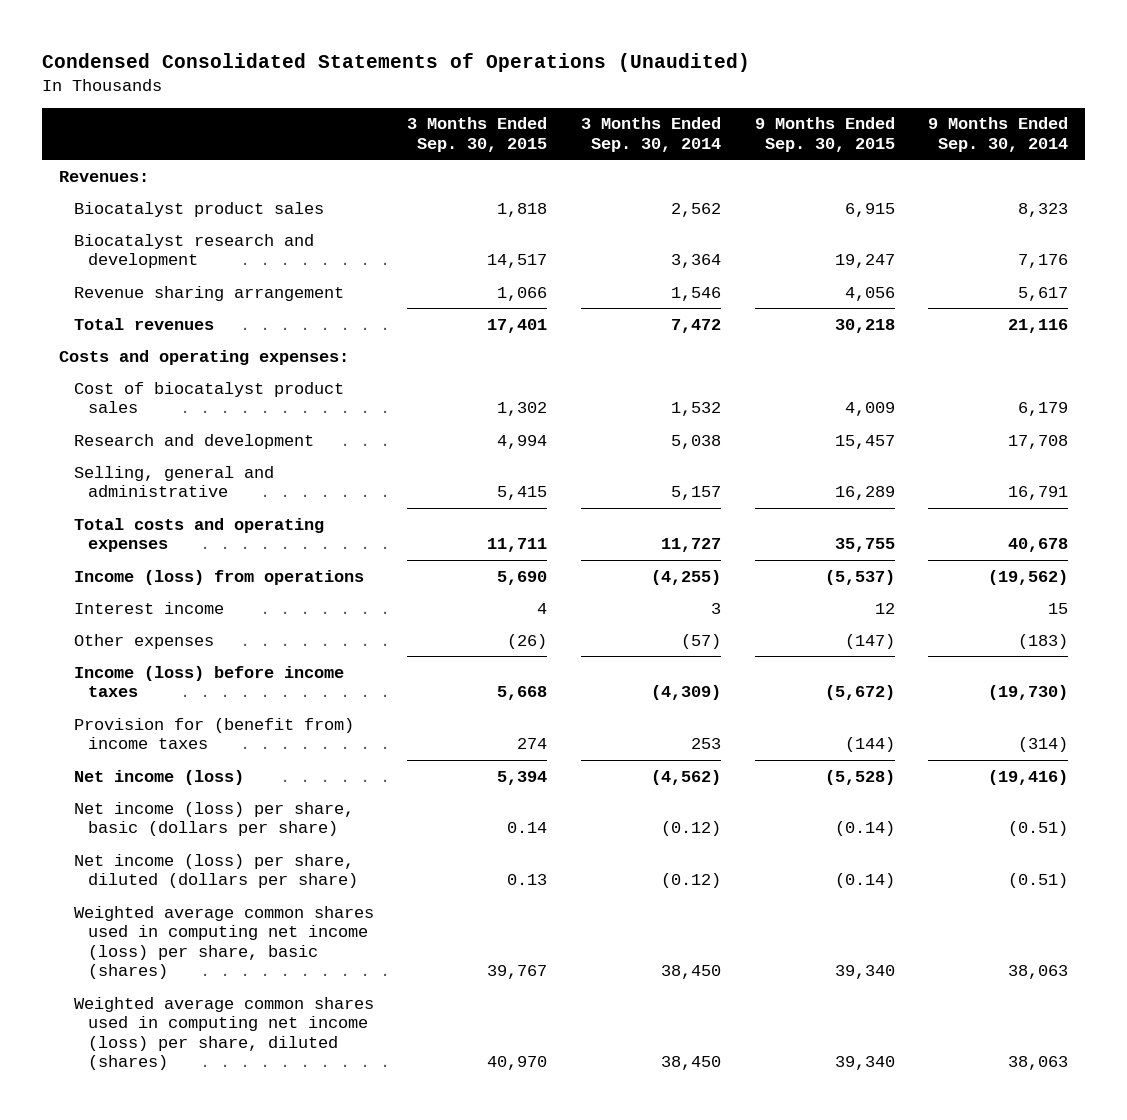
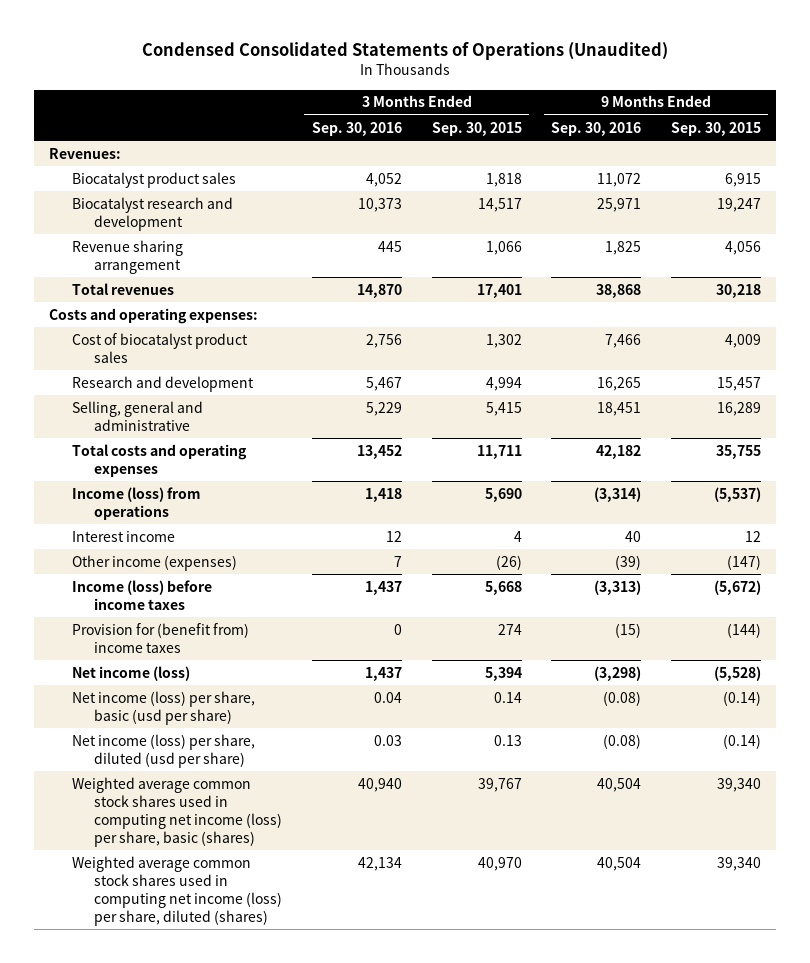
- | 3 Months Ended Sep. 30, 2015 | 3 Months Ended Sep. 30, 2014 | 9 Months Ended Sep. 30, 2015 | 9 Months Ended Sep. 30, 2014
+ | 3 Months Ended Sep. 30, 2016 | 3 Months Ended Sep. 30, 2015 | 9 Months Ended Sep. 30, 2016 | 9 Months Ended Sep. 30, 2015
- Other expenses | (26) | (57) | (147) | (183)
+ Other income (expenses) | 7 | (26) | (39) | (147)
- Net income (loss) per share, basic (dollars per share) | 0.14 | (0.12) | (0.14) | (0.51)
- Net income (loss) per share, diluted (dollars per share) | 0.13 | (0.12) | (0.14) | (0.51)
- Weighted average common shares used in computing net income (loss) per share, basic (shares) | 39,767 | 38,450 | 39,340 | 38,063
- Weighted average common shares used in computing net income (loss) per share, diluted (shares) | 40,970 | 38,450 | 39,340 | 38,063
+ Net income (loss) per share, basic (usd per share) | 0.04 | 0.14 | (0.08) | (0.14)
+ Net income (loss) per share, diluted (usd per share) | 0.03 | 0.13 | (0.08) | (0.14)
+ Weighted average common stock shares used in computing net income (loss) per share, basic (shares) | 40,940 | 39,767 | 40,504 | 39,340
+ Weighted average common stock shares used in computing net income (loss) per share, diluted (shares) | 42,134 | 40,970 | 40,504 | 39,340

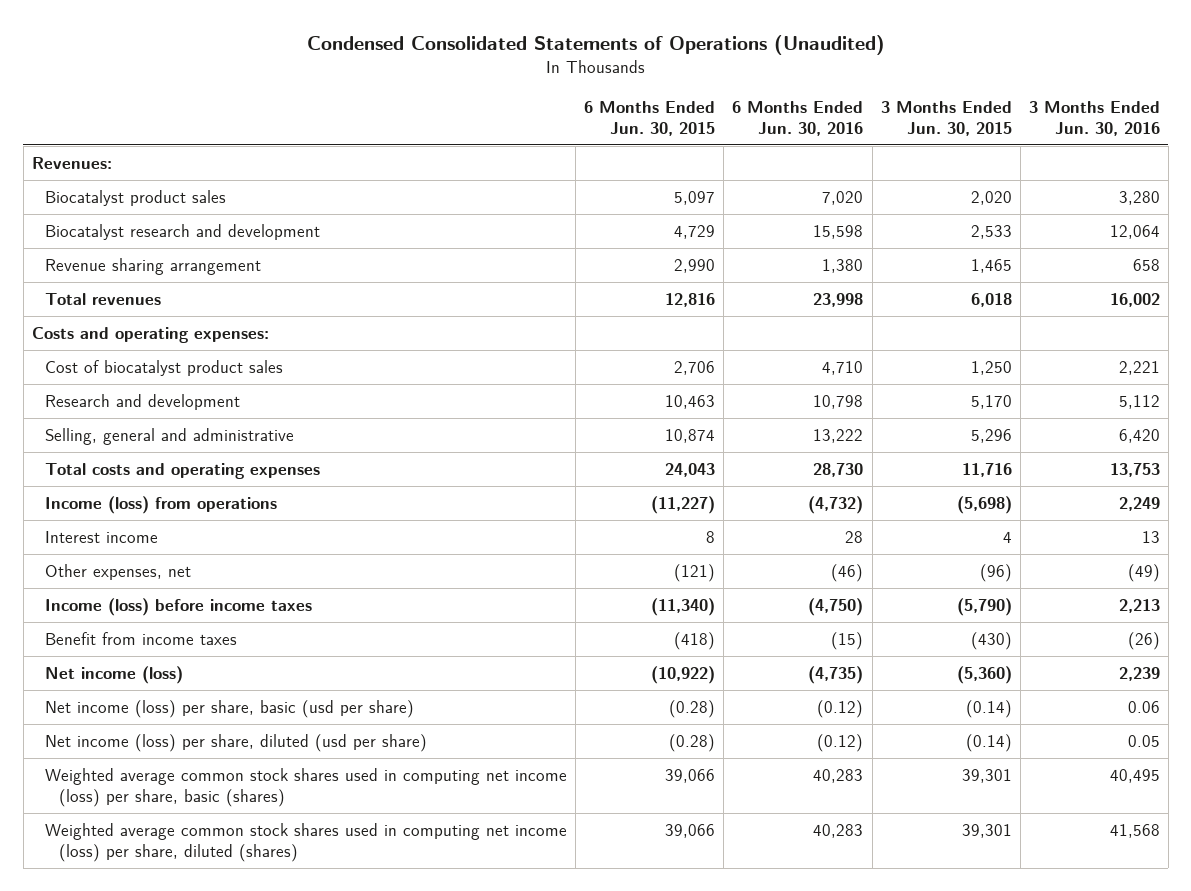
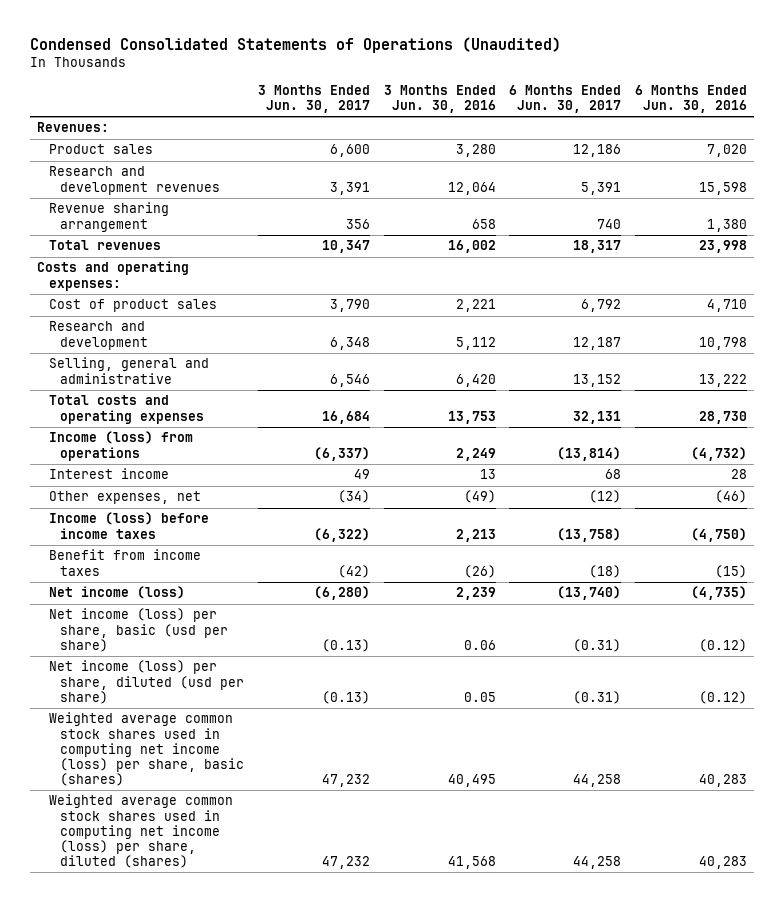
- | 6 Months Ended Jun. 30, 2015 | 6 Months Ended Jun. 30, 2016 | 3 Months Ended Jun. 30, 2015 | 3 Months Ended Jun. 30, 2016
+ | 3 Months Ended Jun. 30, 2017 | 3 Months Ended Jun. 30, 2016 | 6 Months Ended Jun. 30, 2017 | 6 Months Ended Jun. 30, 2016
- Biocatalyst product sales | 5,097 | 7,020 | 2,020 | 3,280
- Biocatalyst research and development | 4,729 | 15,598 | 2,533 | 12,064
+ Product sales | 6,600 | 3,280 | 12,186 | 7,020
+ Research and development revenues | 3,391 | 12,064 | 5,391 | 15,598
- Cost of biocatalyst product sales | 2,706 | 4,710 | 1,250 | 2,221
+ Cost of product sales | 3,790 | 2,221 | 6,792 | 4,710

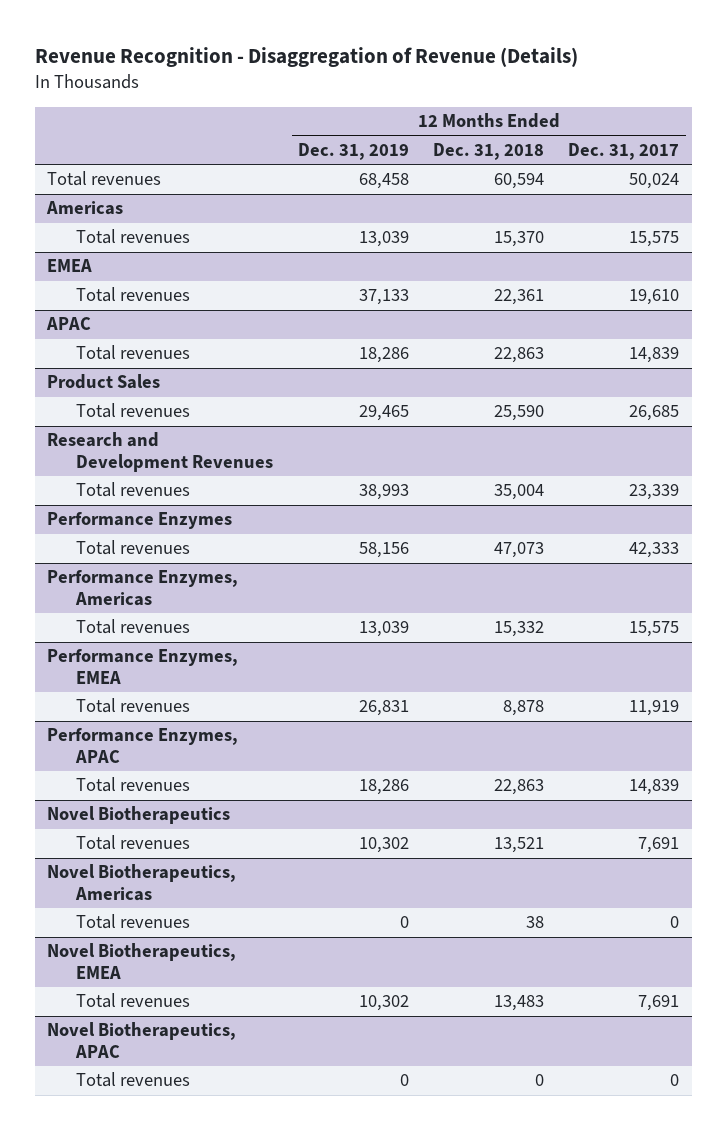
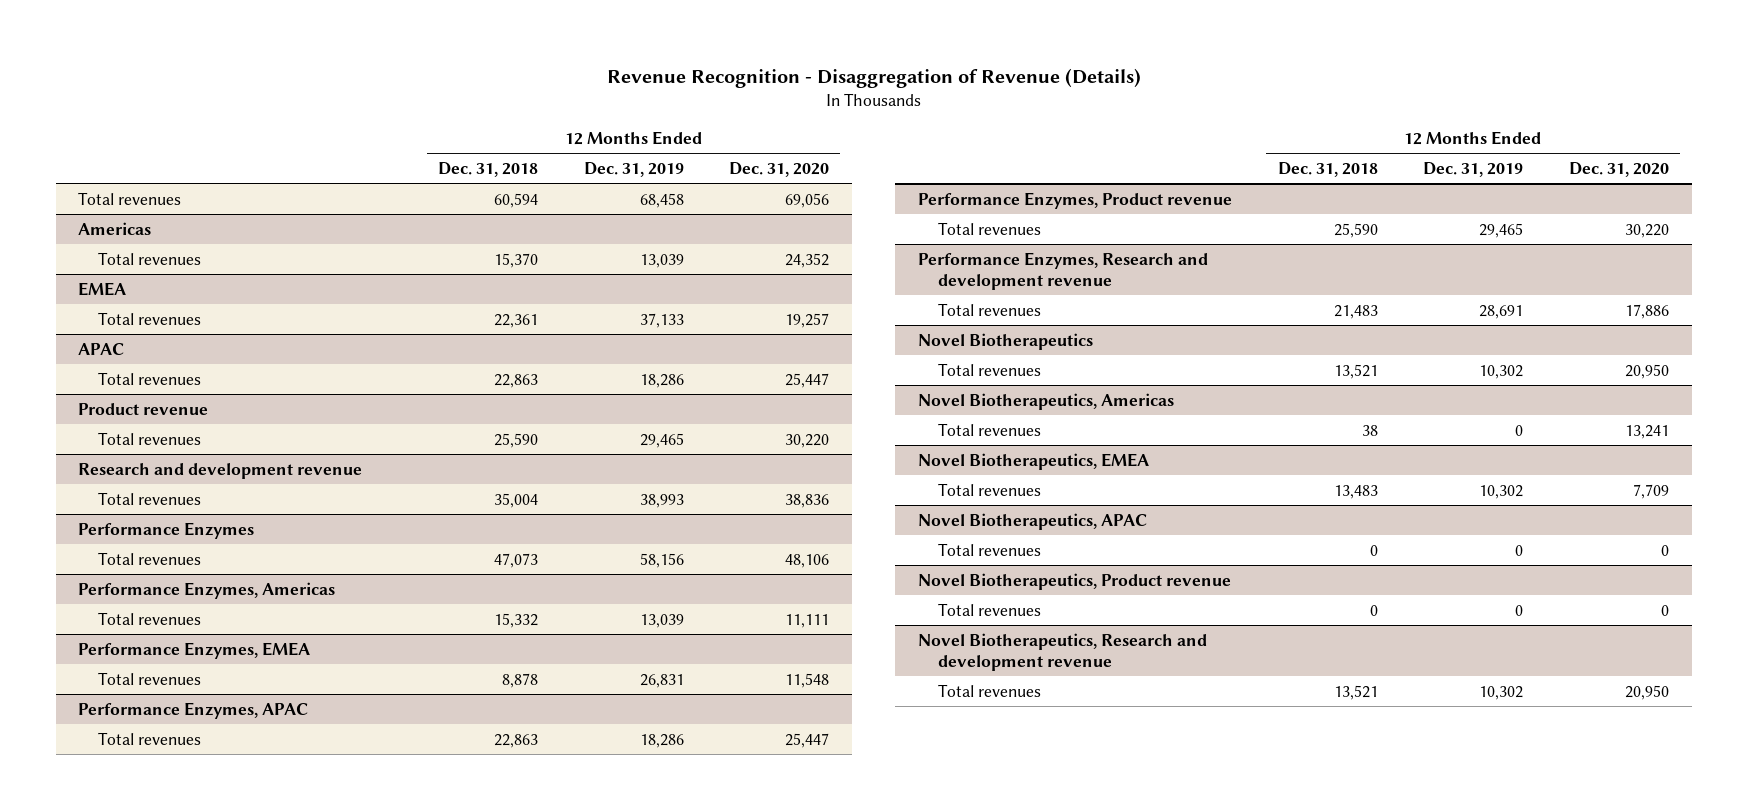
- | 12 Months Ended Dec. 31, 2019 | 12 Months Ended Dec. 31, 2018 | 12 Months Ended Dec. 31, 2017
+ | 12 Months Ended Dec. 31, 2018 | 12 Months Ended Dec. 31, 2019 | 12 Months Ended Dec. 31, 2020
- Product Sales
+ Product revenue
- Research and Development Revenues
+ Research and development revenue
+ Performance Enzymes, Product revenue
+ Total revenues | 25,590 | 29,465 | 30,220
+ Performance Enzymes, Research and development revenue
+ Total revenues | 21,483 | 28,691 | 17,886
+ Novel Biotherapeutics, Product revenue
+ Total revenues | 0 | 0 | 0
+ Novel Biotherapeutics, Research and development revenue
+ Total revenues | 13,521 | 10,302 | 20,950

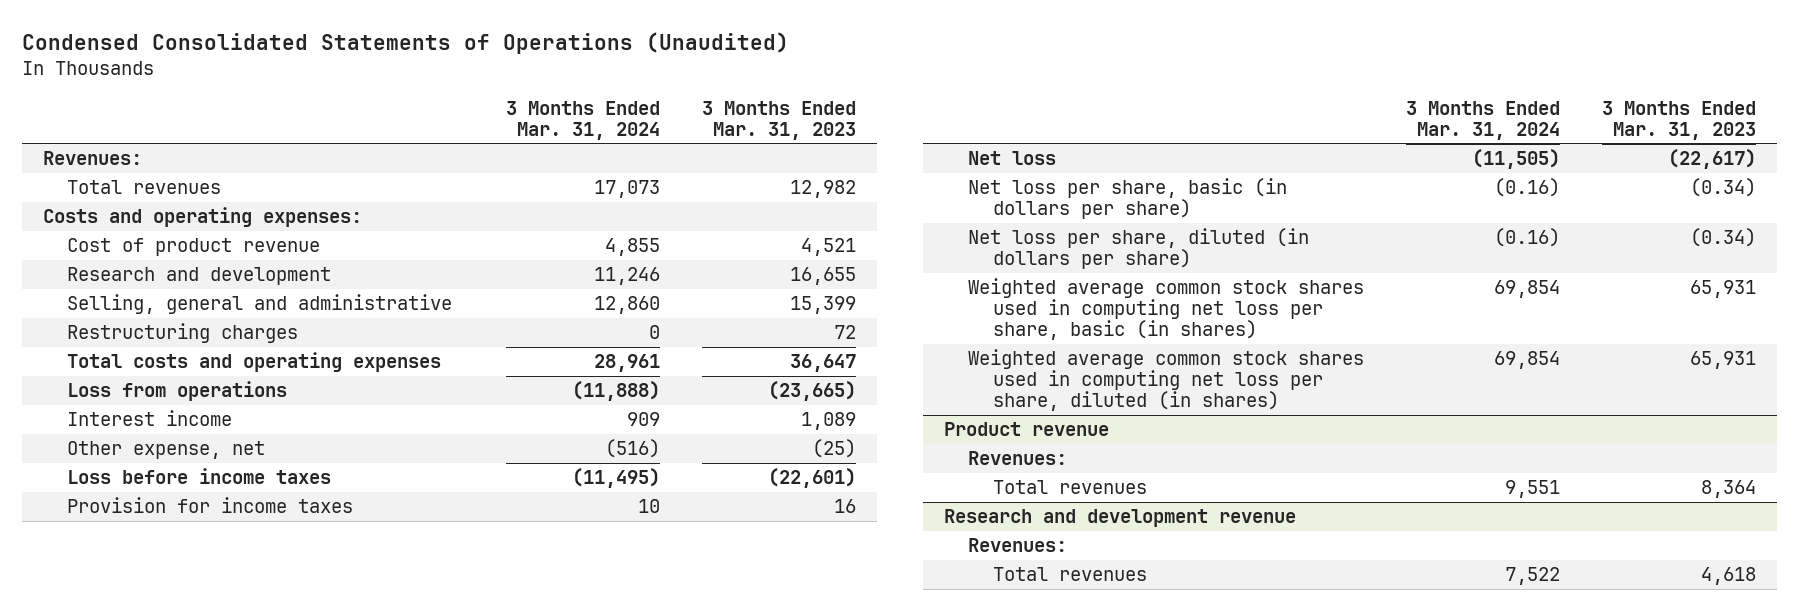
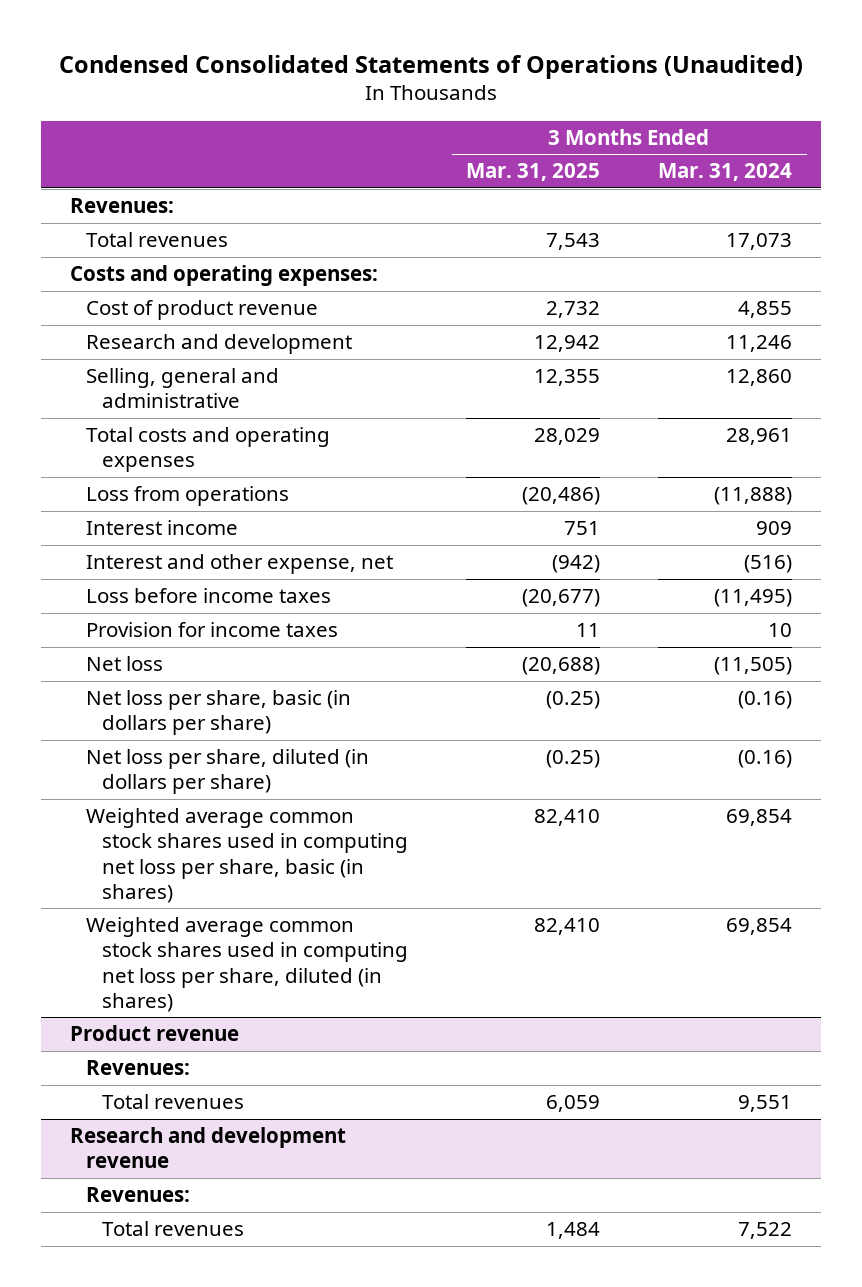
- | 3 Months Ended Mar. 31, 2024 | 3 Months Ended Mar. 31, 2023
+ | 3 Months Ended Mar. 31, 2025 | 3 Months Ended Mar. 31, 2024
- Restructuring charges | 0 | 72
- Other expense, net | (516) | (25)
+ Interest and other expense, net | (942) | (516)

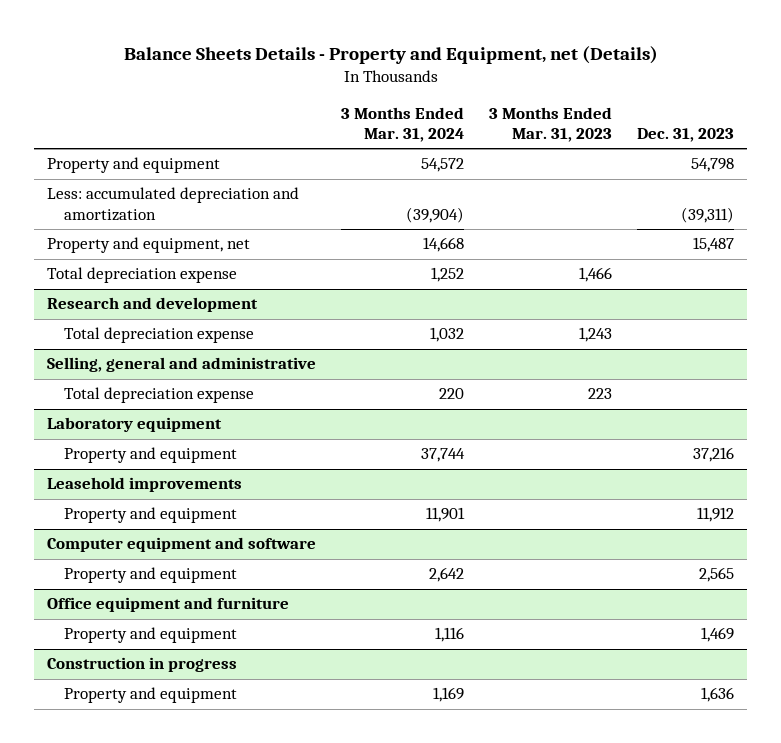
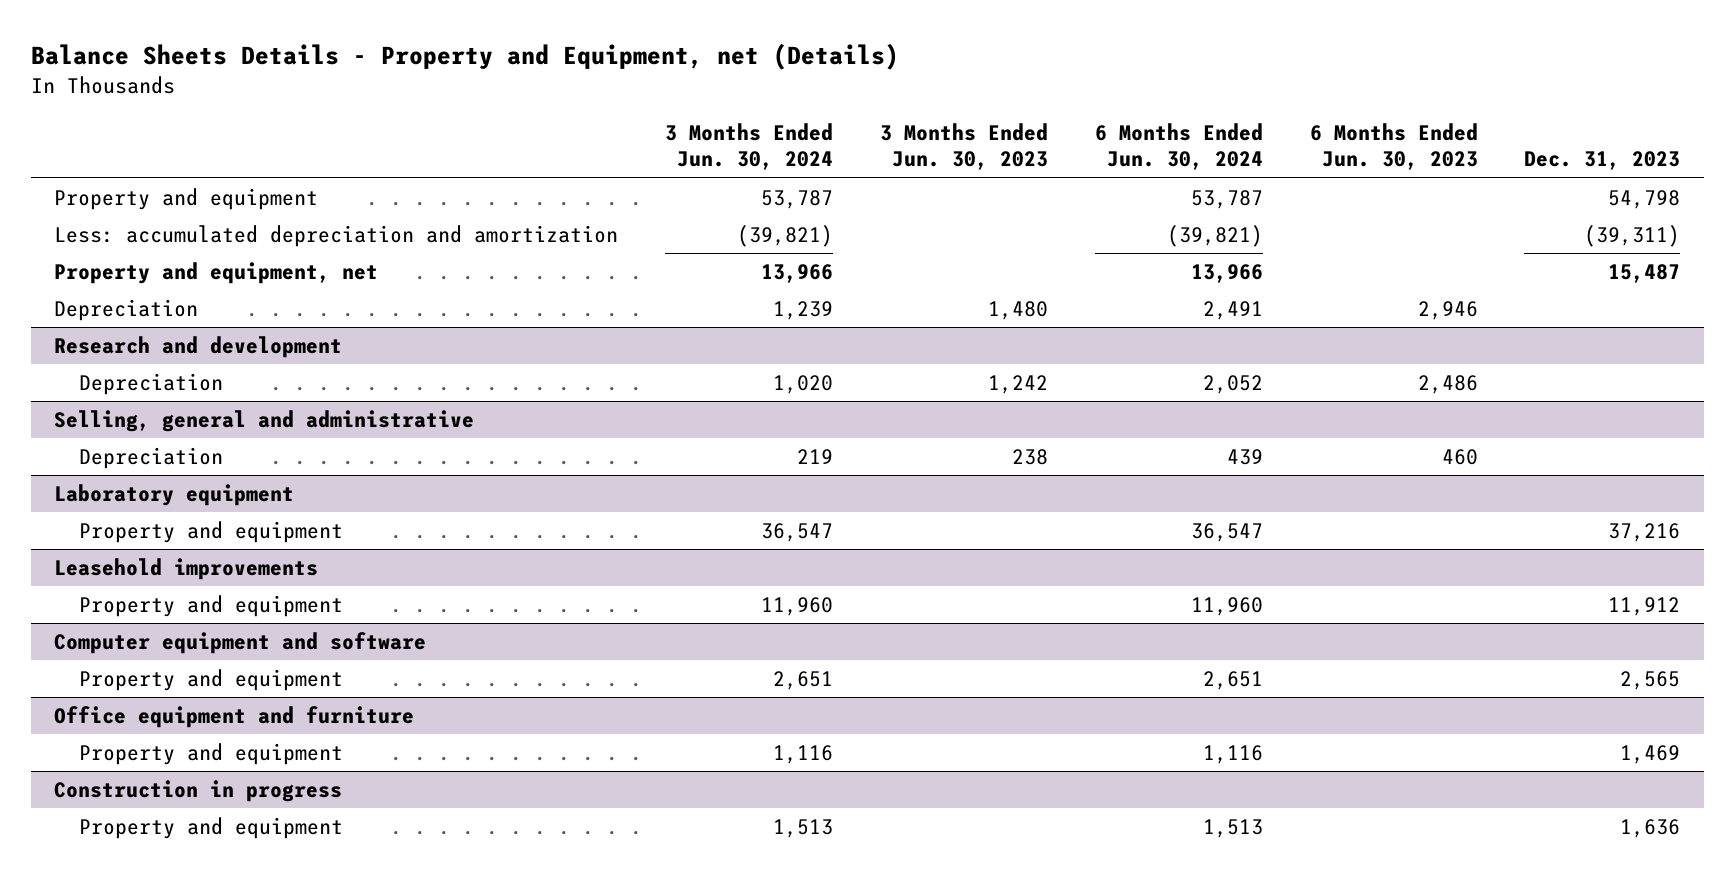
- | 3 Months Ended Mar. 31, 2024 | 3 Months Ended Mar. 31, 2023 | Dec. 31, 2023
+ | 3 Months Ended Jun. 30, 2024 | 3 Months Ended Jun. 30, 2023 | 6 Months Ended Jun. 30, 2024 | 6 Months Ended Jun. 30, 2023 | Dec. 31, 2023
- Total depreciation expense | 1,252 | 1,466 |
+ Depreciation | 1,239 | 1,480 | 2,491 | 2,946 |
@ Research and development
- Total depreciation expense | 1,032 | 1,243 |
+ Depreciation | 1,020 | 1,242 | 2,052 | 2,486 |
@ Selling, general and administrative
- Total depreciation expense | 220 | 223 |
+ Depreciation | 219 | 238 | 439 | 460 |

